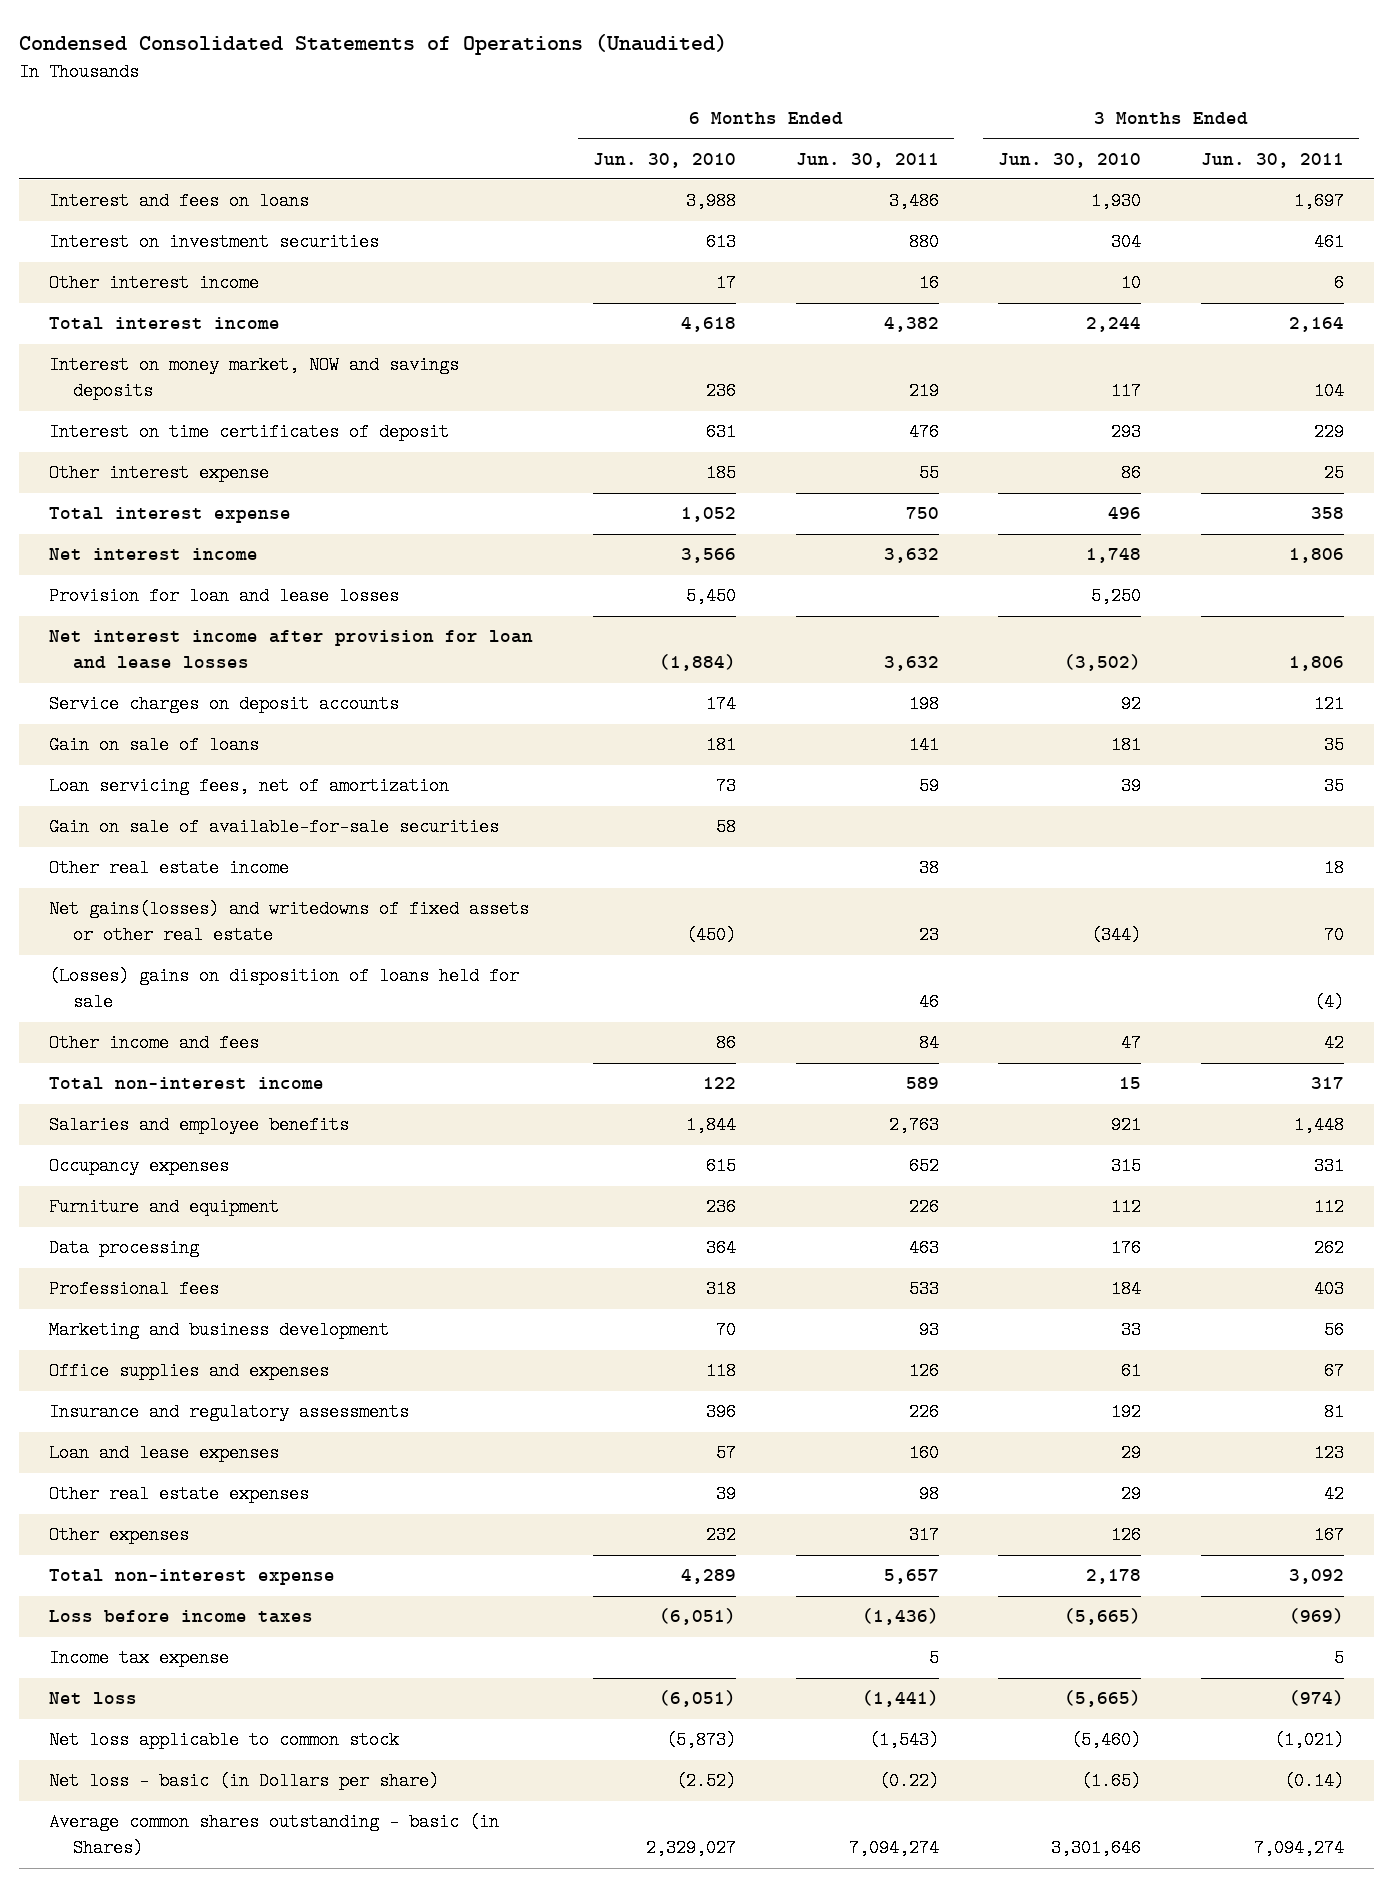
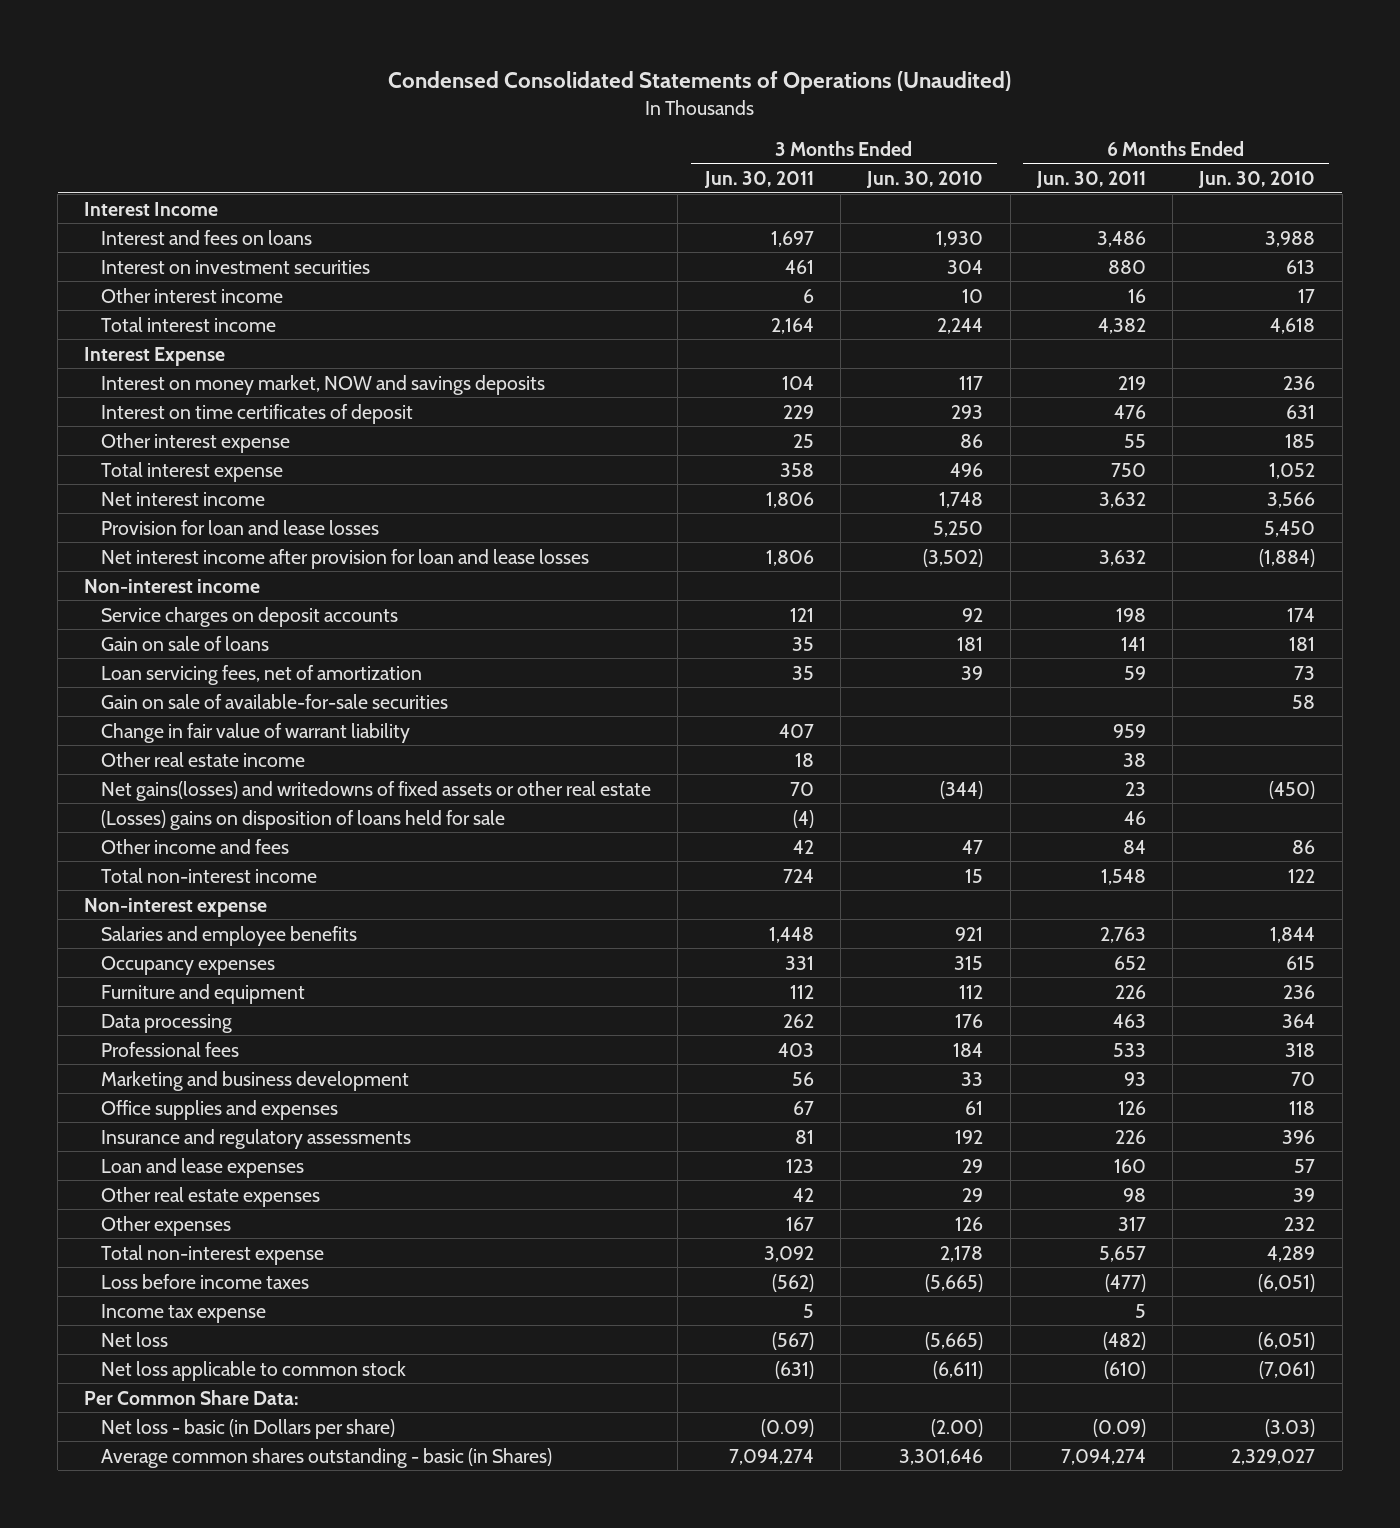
- | 6 Months Ended Jun. 30, 2010 | 6 Months Ended Jun. 30, 2011 | 3 Months Ended Jun. 30, 2010 | 3 Months Ended Jun. 30, 2011
+ | 3 Months Ended Jun. 30, 2011 | 3 Months Ended Jun. 30, 2010 | 6 Months Ended Jun. 30, 2011 | 6 Months Ended Jun. 30, 2010
+ Interest Income
+ Interest Expense
+ Non-interest income
+ Change in fair value of warrant liability | 407 | | 959 |
- Total non-interest income | 122 | 589 | 15 | 317
+ Total non-interest income | 724 | 15 | 1,548 | 122
+ Non-interest expense
- Loss before income taxes | (6,051) | (1,436) | (5,665) | (969)
+ Loss before income taxes | (562) | (5,665) | (477) | (6,051)
- Net loss | (6,051) | (1,441) | (5,665) | (974)
- Net loss applicable to common stock | (5,873) | (1,543) | (5,460) | (1,021)
- Net loss - basic (in Dollars per share) | (2.52) | (0.22) | (1.65) | (0.14)
+ Net loss | (567) | (5,665) | (482) | (6,051)
+ Net loss applicable to common stock | (631) | (6,611) | (610) | (7,061)
+ Per Common Share Data:
+ Net loss - basic (in Dollars per share) | (0.09) | (2.00) | (0.09) | (3.03)

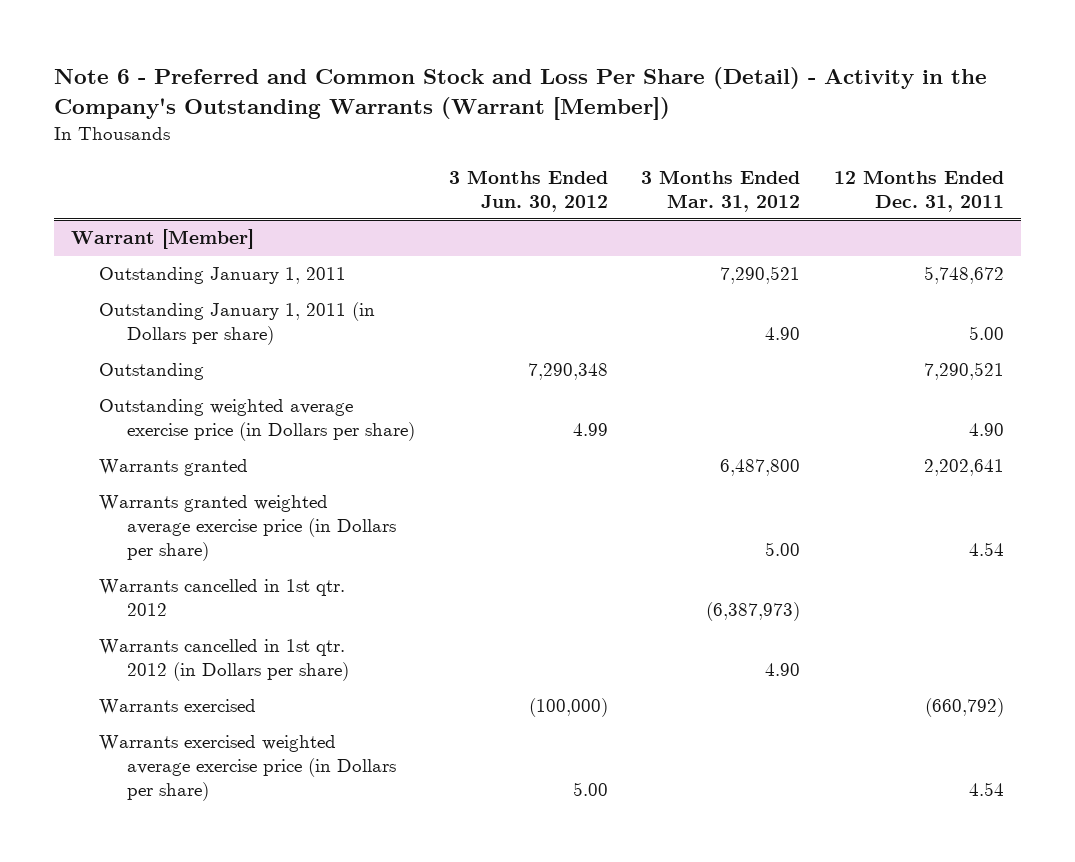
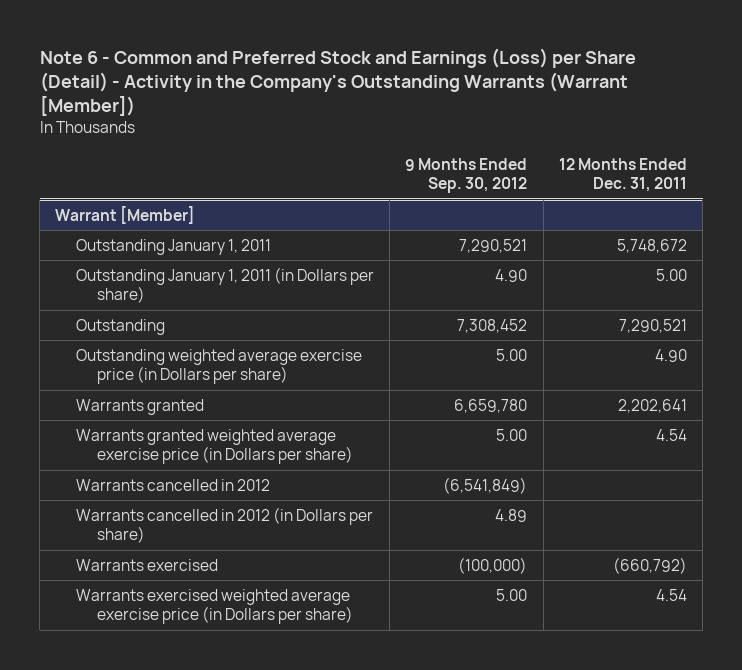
- Note 6 - Preferred and Common Stock and Loss Per Share (Detail) - Activity in the Company's Outstanding Warrants (Warrant [Member])
+ Note 6 - Common and Preferred Stock and Earnings (Loss) per Share (Detail) - Activity in the Company's Outstanding Warrants (Warrant [Member])
- | 3 Months Ended Jun. 30, 2012 | 3 Months Ended Mar. 31, 2012 | 12 Months Ended Dec. 31, 2011
+ | 9 Months Ended Sep. 30, 2012 | 12 Months Ended Dec. 31, 2011
@ Warrant [Member]
- Warrants cancelled in 1st qtr. 2012 | | (6,387,973) |
- Warrants cancelled in 1st qtr. 2012 (in Dollars per share) | | 4.90 |
+ Warrants cancelled in 2012 | (6,541,849) |
+ Warrants cancelled in 2012 (in Dollars per share) | 4.89 |

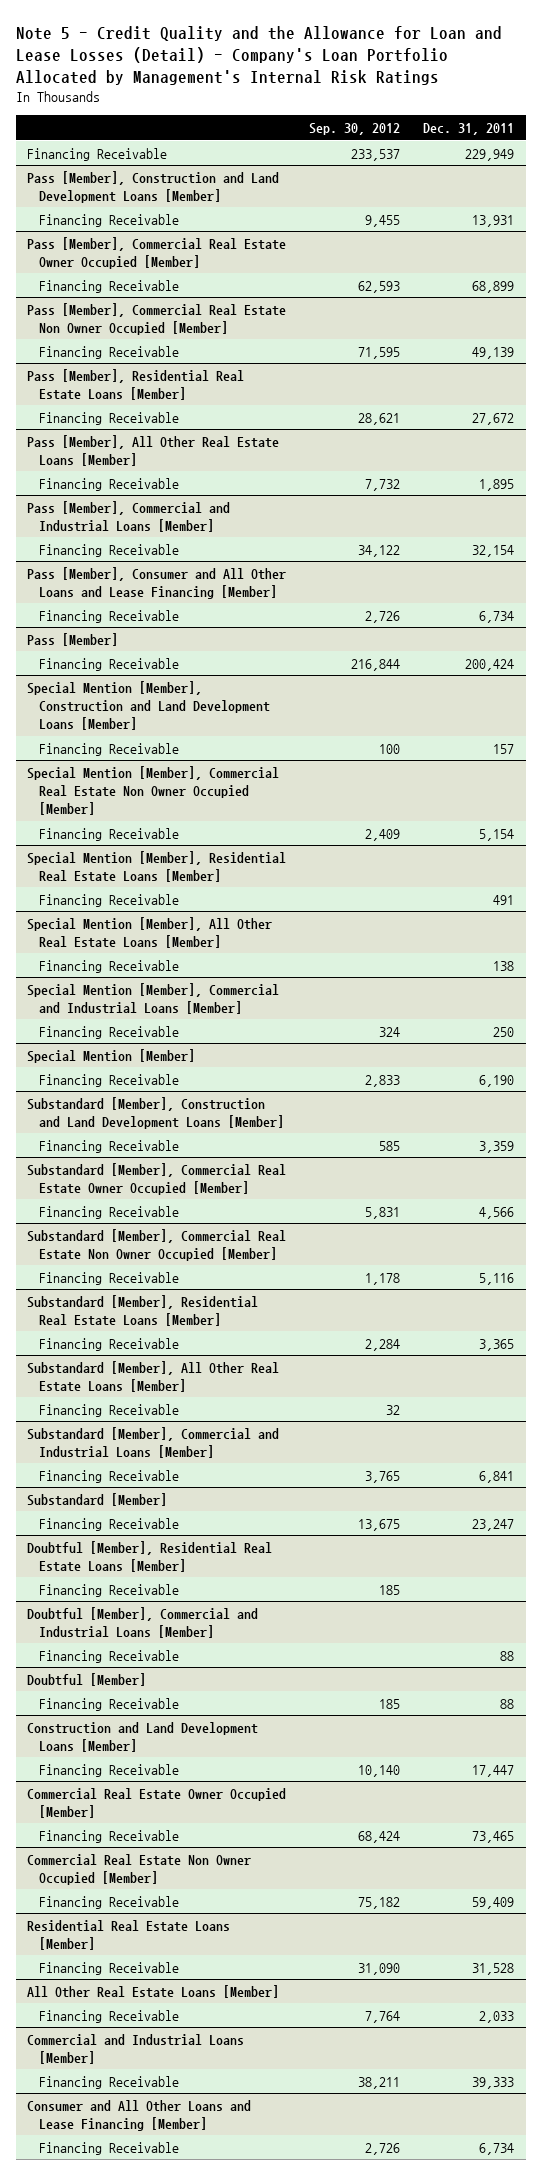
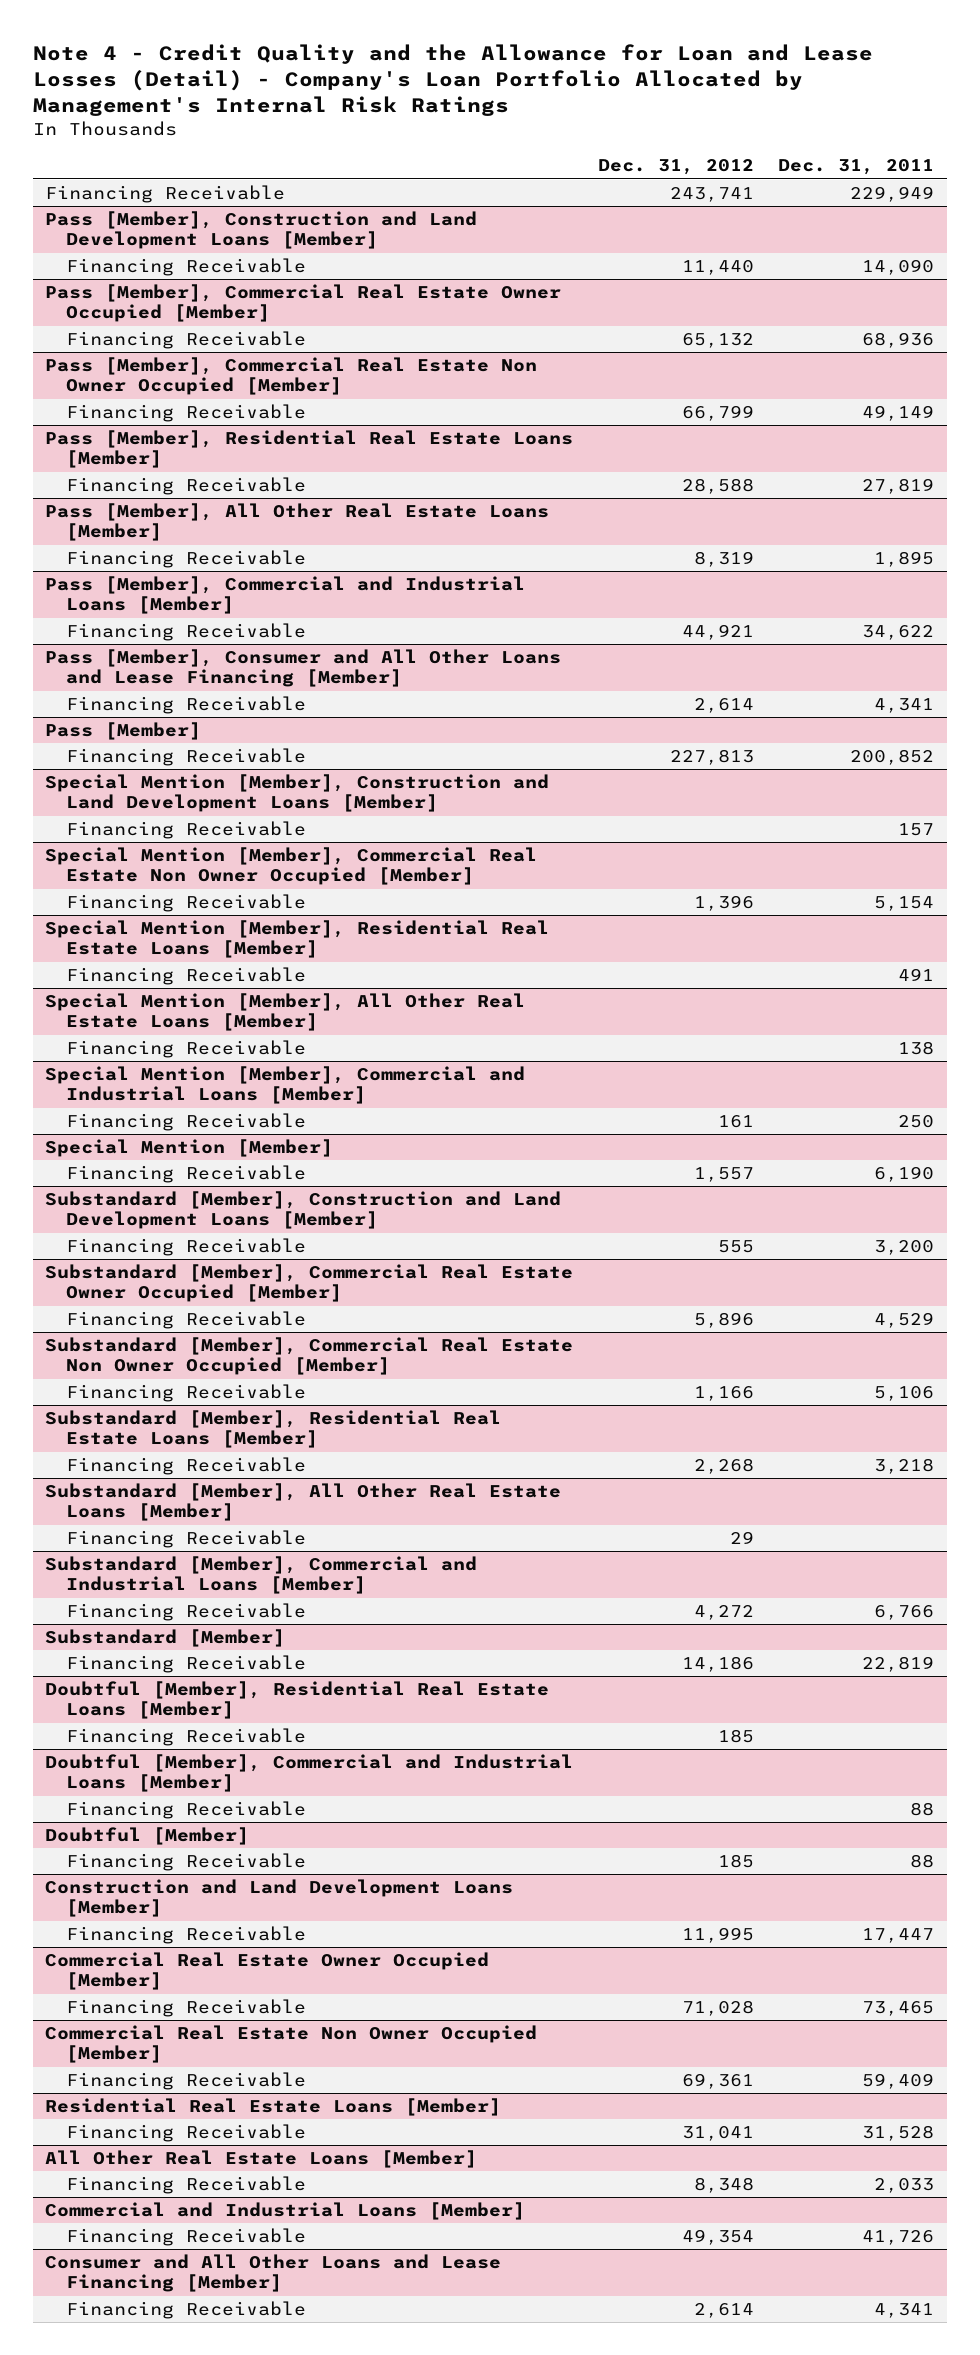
- Note 5 - Credit Quality and the Allowance for Loan and Lease Losses (Detail) - Company's Loan Portfolio Allocated by Management's Internal Risk Ratings
+ Note 4 - Credit Quality and the Allowance for Loan and Lease Losses (Detail) - Company's Loan Portfolio Allocated by Management's Internal Risk Ratings
- | Sep. 30, 2012 | Dec. 31, 2011
+ | Dec. 31, 2012 | Dec. 31, 2011
@ Pass [Member], Construction and Land Development Loans [Member]
- Financing Receivable | 9,455 | 13,931
+ Financing Receivable | 11,440 | 14,090
@ Pass [Member], Commercial Real Estate Owner Occupied [Member]
- Financing Receivable | 62,593 | 68,899
+ Financing Receivable | 65,132 | 68,936
@ Pass [Member], Commercial Real Estate Non Owner Occupied [Member]
- Financing Receivable | 71,595 | 49,139
+ Financing Receivable | 66,799 | 49,149
@ Pass [Member], Residential Real Estate Loans [Member]
- Financing Receivable | 28,621 | 27,672
+ Financing Receivable | 28,588 | 27,819
@ Pass [Member], Commercial and Industrial Loans [Member]
- Financing Receivable | 34,122 | 32,154
+ Financing Receivable | 44,921 | 34,622
@ Pass [Member], Consumer and All Other Loans and Lease Financing [Member]
- Financing Receivable | 2,726 | 6,734
+ Financing Receivable | 2,614 | 4,341
@ Pass [Member]
- Financing Receivable | 216,844 | 200,424
+ Financing Receivable | 227,813 | 200,852
@ Substandard [Member], Construction and Land Development Loans [Member]
- Financing Receivable | 585 | 3,359
+ Financing Receivable | 555 | 3,200
@ Substandard [Member], Commercial Real Estate Owner Occupied [Member]
- Financing Receivable | 5,831 | 4,566
+ Financing Receivable | 5,896 | 4,529
@ Substandard [Member], Commercial Real Estate Non Owner Occupied [Member]
- Financing Receivable | 1,178 | 5,116
+ Financing Receivable | 1,166 | 5,106
@ Substandard [Member], Residential Real Estate Loans [Member]
- Financing Receivable | 2,284 | 3,365
+ Financing Receivable | 2,268 | 3,218
@ Substandard [Member], Commercial and Industrial Loans [Member]
- Financing Receivable | 3,765 | 6,841
+ Financing Receivable | 4,272 | 6,766
@ Substandard [Member]
- Financing Receivable | 13,675 | 23,247
+ Financing Receivable | 14,186 | 22,819
@ Commercial and Industrial Loans [Member]
- Financing Receivable | 38,211 | 39,333
+ Financing Receivable | 49,354 | 41,726
@ Consumer and All Other Loans and Lease Financing [Member]
- Financing Receivable | 2,726 | 6,734
+ Financing Receivable | 2,614 | 4,341

